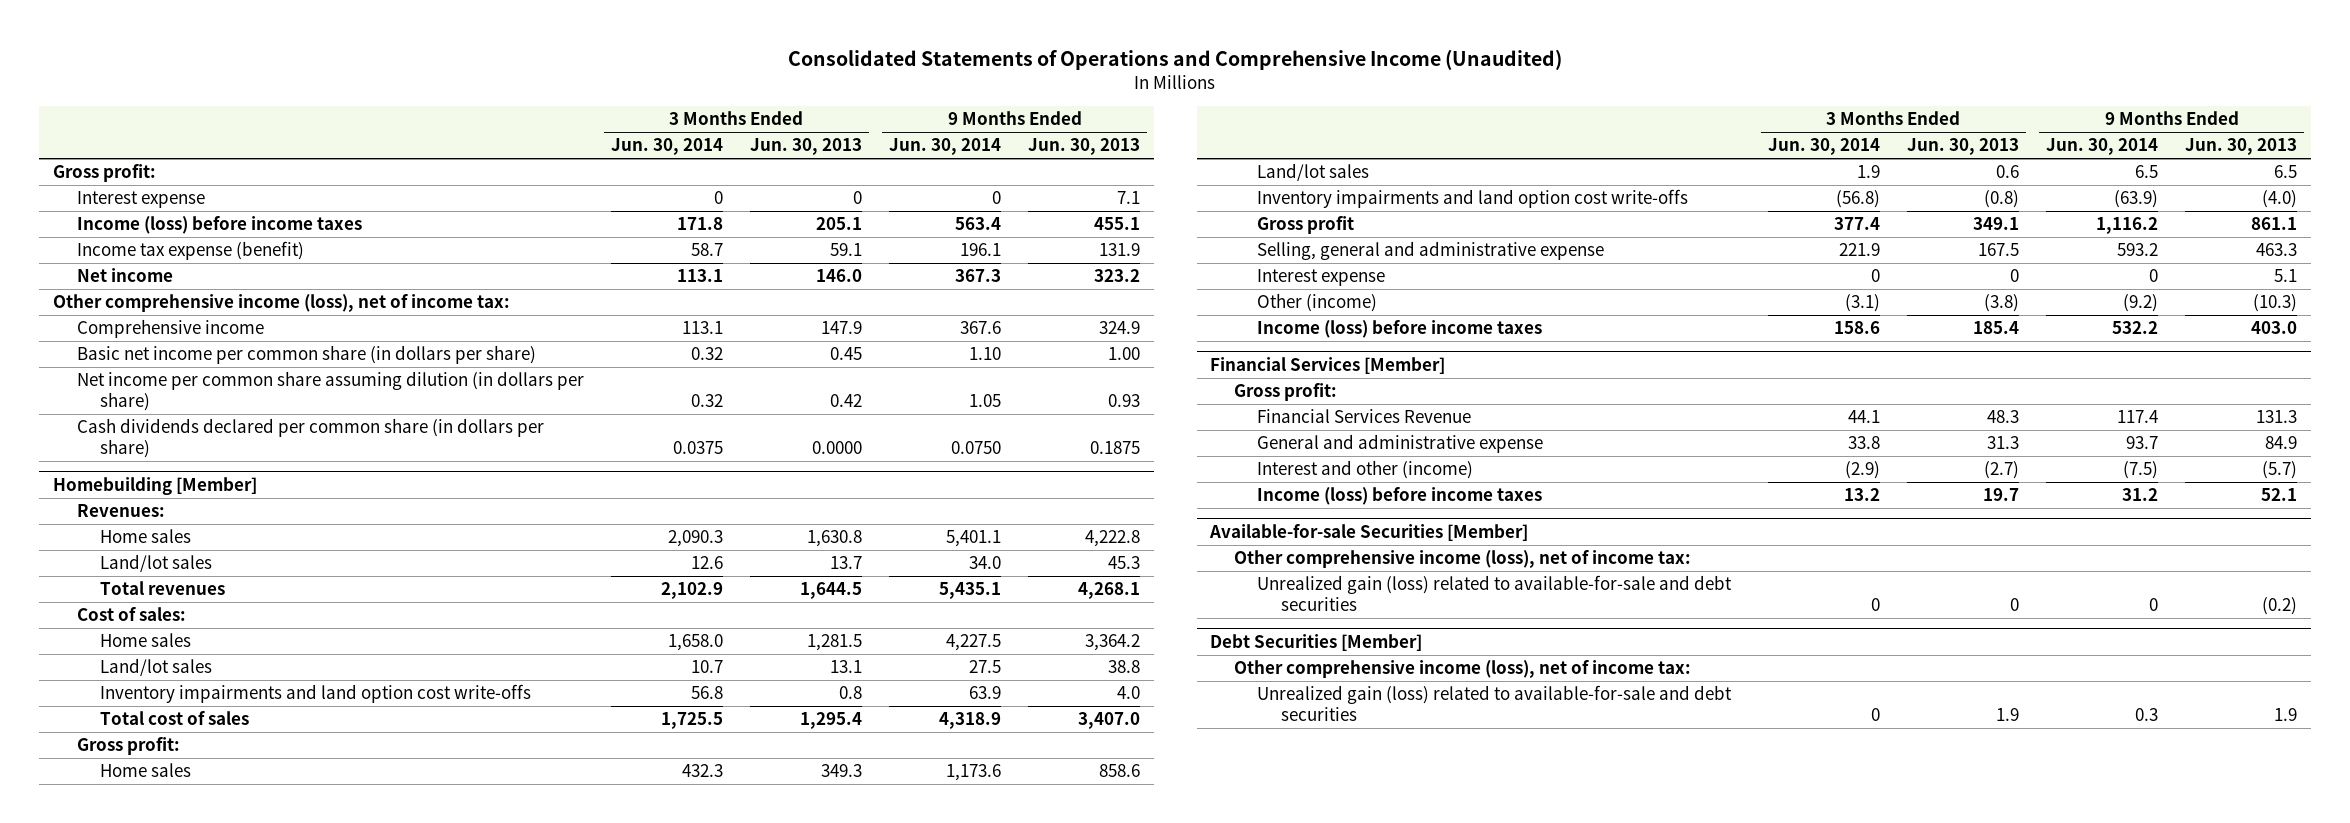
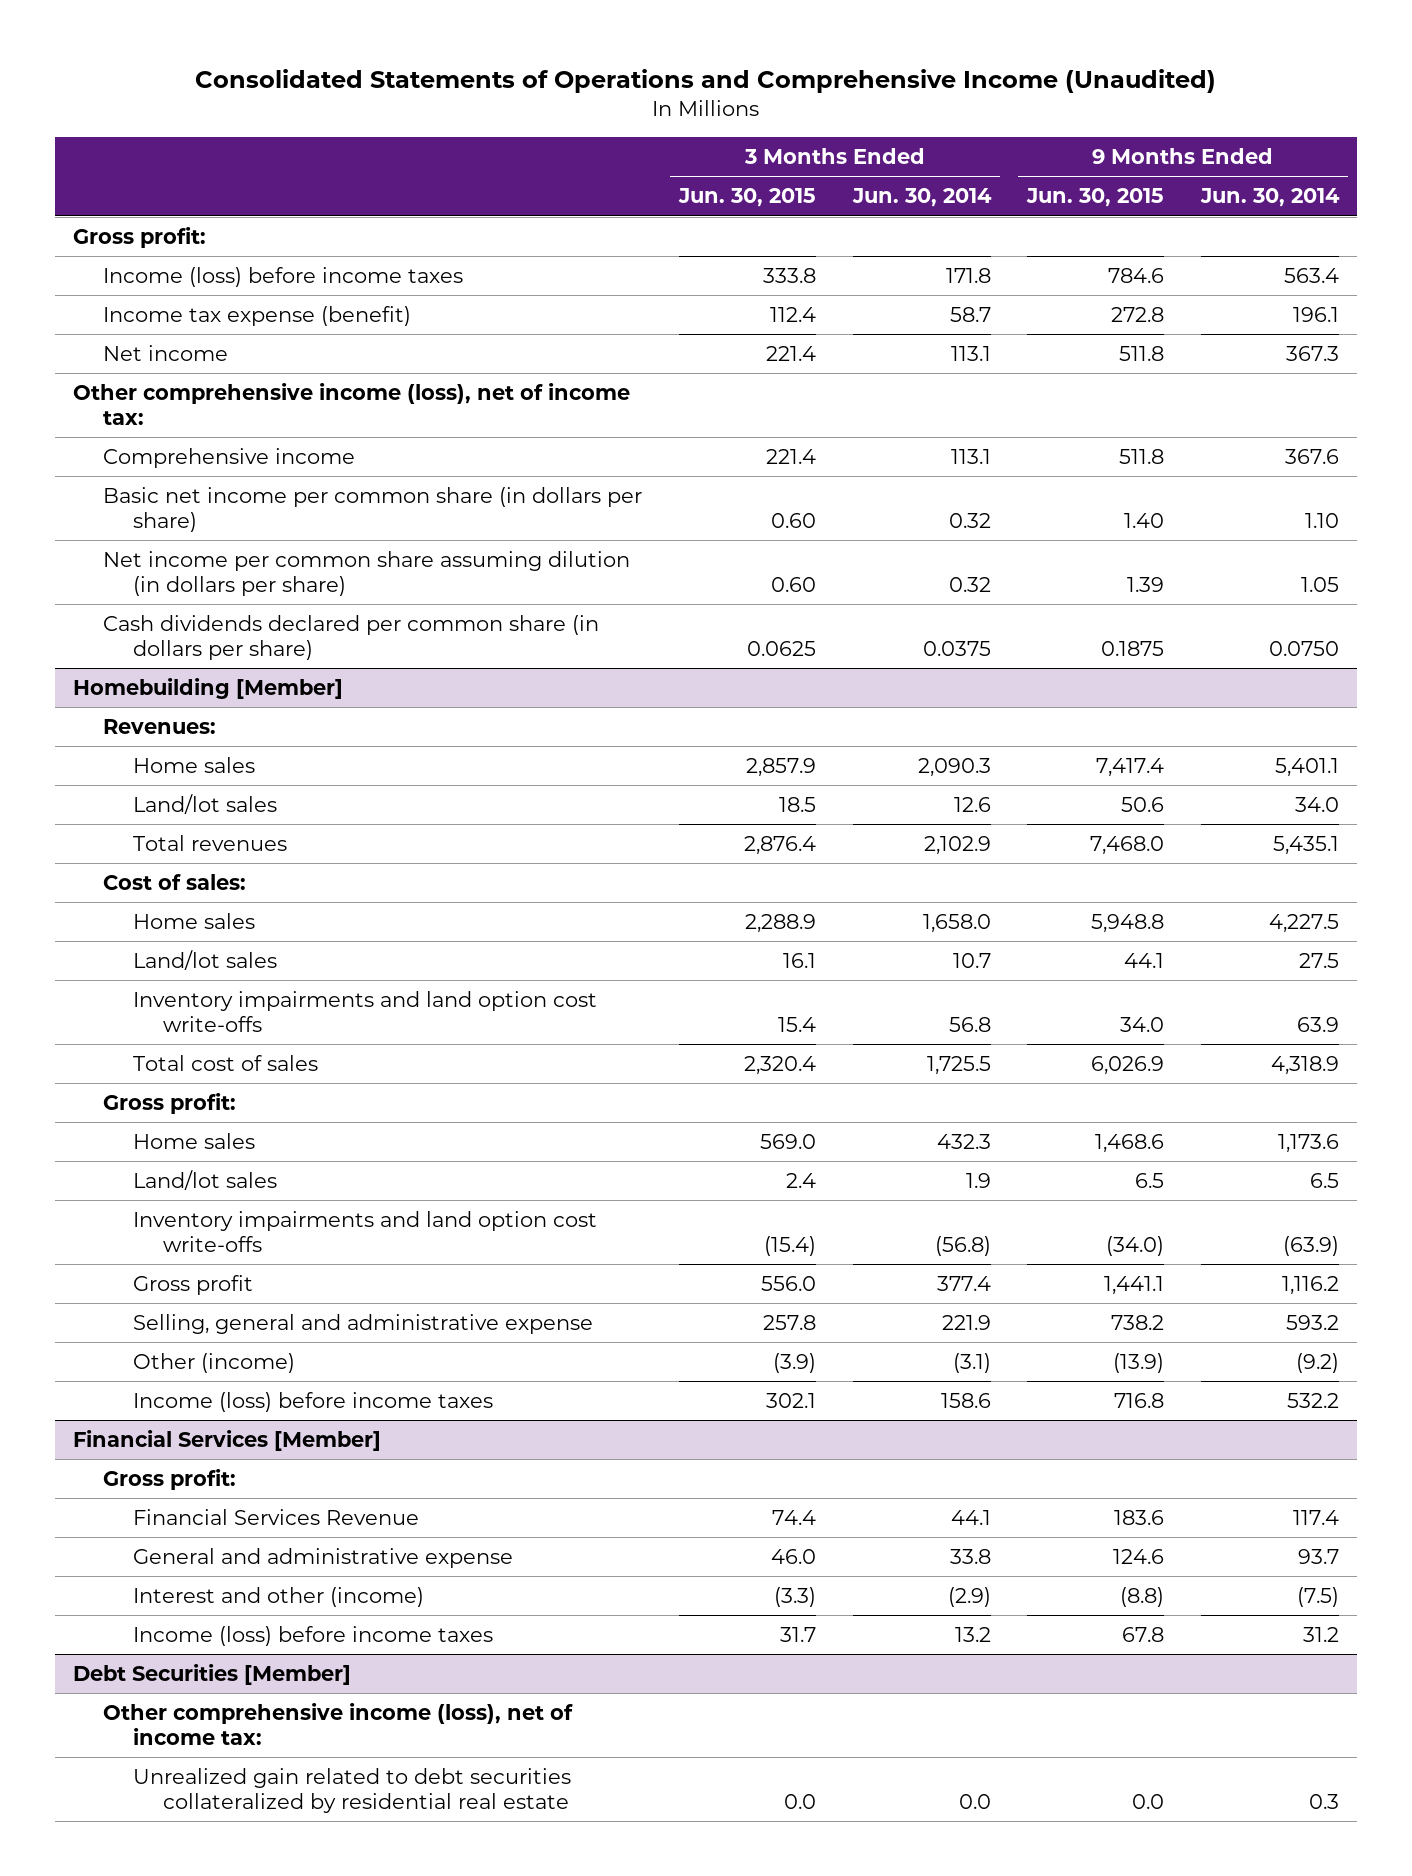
- | 3 Months Ended Jun. 30, 2014 | 3 Months Ended Jun. 30, 2013 | 9 Months Ended Jun. 30, 2014 | 9 Months Ended Jun. 30, 2013
+ | 3 Months Ended Jun. 30, 2015 | 3 Months Ended Jun. 30, 2014 | 9 Months Ended Jun. 30, 2015 | 9 Months Ended Jun. 30, 2014
- Interest expense | 0 | 0 | 0 | 7.1
@ Homebuilding [Member]
- Interest expense | 0 | 0 | 0 | 5.1
- Available-for-sale Securities [Member]
- Other comprehensive income (loss), net of income tax:
- Unrealized gain (loss) related to available-for-sale and debt securities | 0 | 0 | 0 | (0.2)
@ Debt Securities [Member]
- Unrealized gain (loss) related to available-for-sale and debt securities | 0 | 1.9 | 0.3 | 1.9
+ Unrealized gain related to debt securities collateralized by residential real estate | 0.0 | 0.0 | 0.0 | 0.3

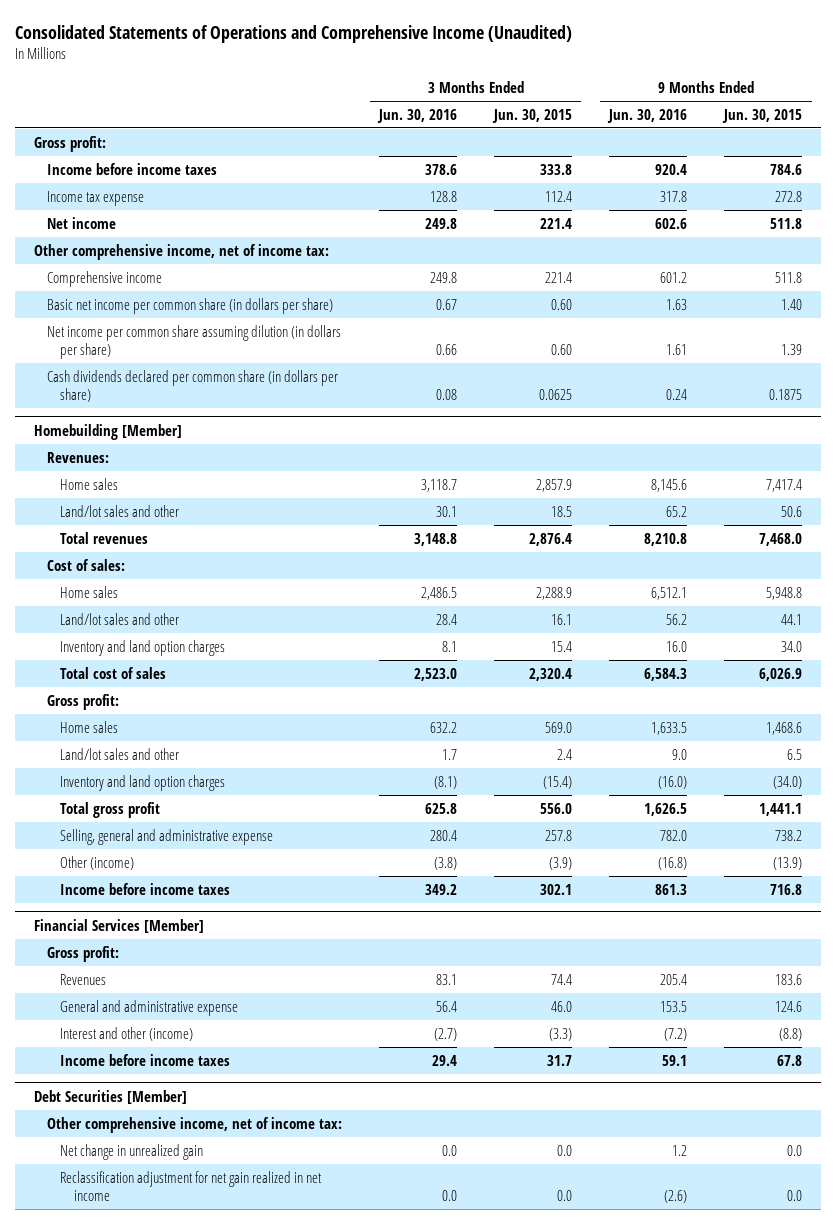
- | 3 Months Ended Jun. 30, 2015 | 3 Months Ended Jun. 30, 2014 | 9 Months Ended Jun. 30, 2015 | 9 Months Ended Jun. 30, 2014
+ | 3 Months Ended Jun. 30, 2016 | 3 Months Ended Jun. 30, 2015 | 9 Months Ended Jun. 30, 2016 | 9 Months Ended Jun. 30, 2015
- Income (loss) before income taxes | 333.8 | 171.8 | 784.6 | 563.4
- Income tax expense (benefit) | 112.4 | 58.7 | 272.8 | 196.1
+ Income before income taxes | 378.6 | 333.8 | 920.4 | 784.6
+ Income tax expense | 128.8 | 112.4 | 317.8 | 272.8
- Other comprehensive income (loss), net of income tax:
+ Other comprehensive income, net of income tax:
@ Homebuilding [Member]
- Land/lot sales | 18.5 | 12.6 | 50.6 | 34.0
+ Land/lot sales and other | 30.1 | 18.5 | 65.2 | 50.6
- Land/lot sales | 16.1 | 10.7 | 44.1 | 27.5
- Inventory impairments and land option cost write-offs | 15.4 | 56.8 | 34.0 | 63.9
+ Land/lot sales and other | 28.4 | 16.1 | 56.2 | 44.1
+ Inventory and land option charges | 8.1 | 15.4 | 16.0 | 34.0
- Land/lot sales | 2.4 | 1.9 | 6.5 | 6.5
- Inventory impairments and land option cost write-offs | (15.4) | (56.8) | (34.0) | (63.9)
- Gross profit | 556.0 | 377.4 | 1,441.1 | 1,116.2
+ Land/lot sales and other | 1.7 | 2.4 | 9.0 | 6.5
+ Inventory and land option charges | (8.1) | (15.4) | (16.0) | (34.0)
+ Total gross profit | 625.8 | 556.0 | 1,626.5 | 1,441.1
- Income (loss) before income taxes | 302.1 | 158.6 | 716.8 | 532.2
+ Income before income taxes | 349.2 | 302.1 | 861.3 | 716.8
@ Financial Services [Member]
- Financial Services Revenue | 74.4 | 44.1 | 183.6 | 117.4
+ Revenues | 83.1 | 74.4 | 205.4 | 183.6
- Income (loss) before income taxes | 31.7 | 13.2 | 67.8 | 31.2
+ Income before income taxes | 29.4 | 31.7 | 59.1 | 67.8
@ Debt Securities [Member]
- Other comprehensive income (loss), net of income tax:
- Unrealized gain related to debt securities collateralized by residential real estate | 0.0 | 0.0 | 0.0 | 0.3
+ Other comprehensive income, net of income tax:
+ Net change in unrealized gain | 0.0 | 0.0 | 1.2 | 0.0
+ Reclassification adjustment for net gain realized in net income | 0.0 | 0.0 | (2.6) | 0.0

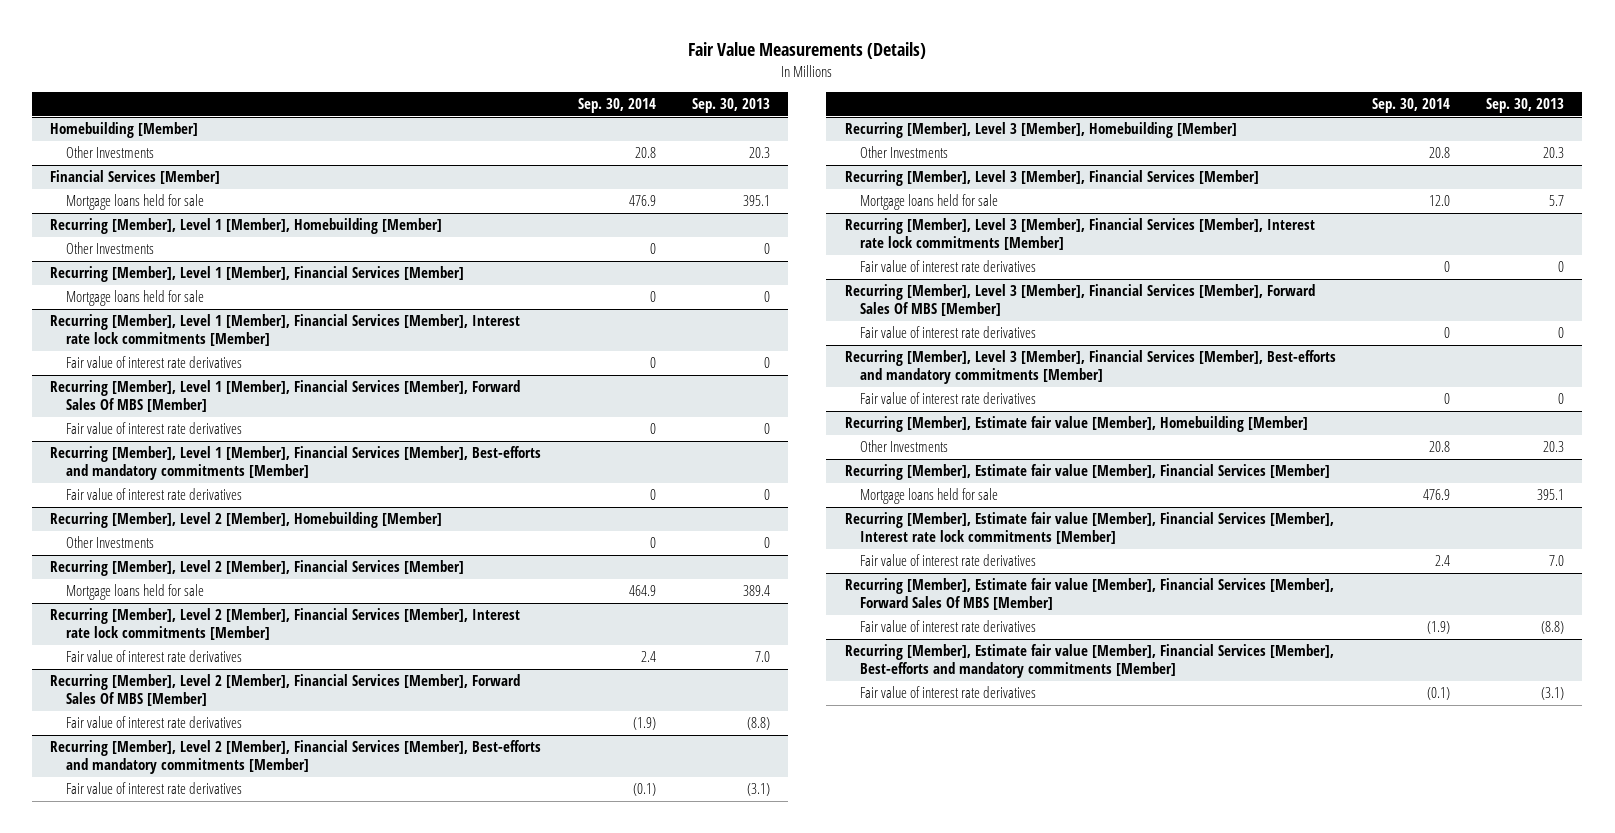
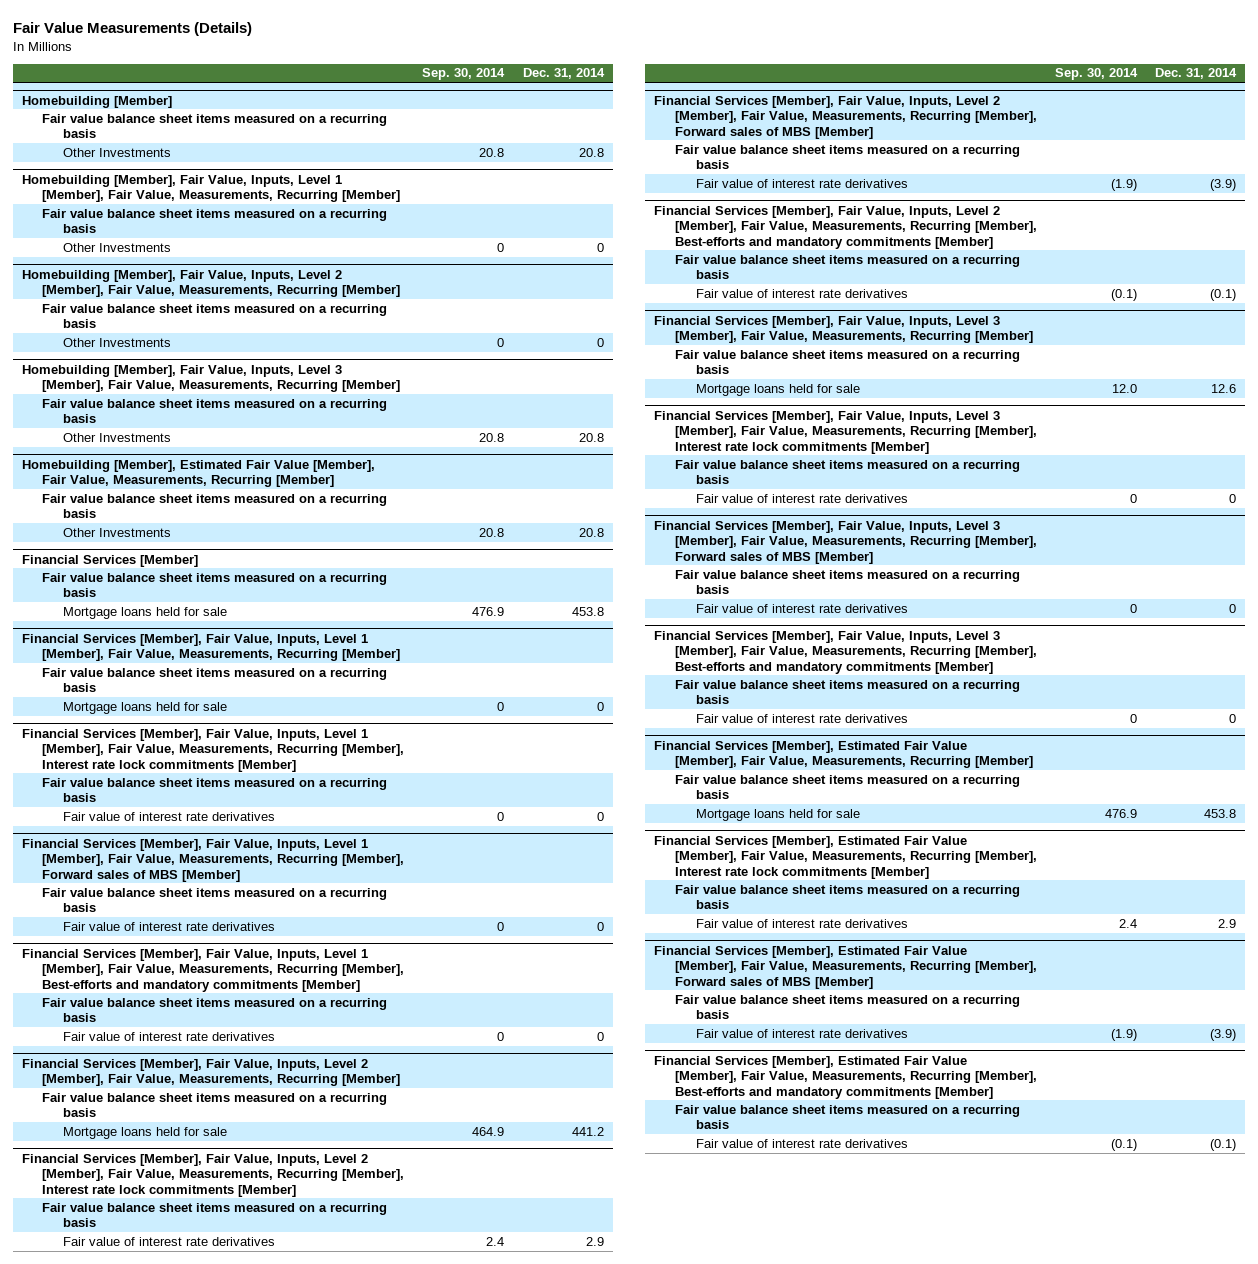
- | Sep. 30, 2014 | Sep. 30, 2013
+ | Sep. 30, 2014 | Dec. 31, 2014
@ Homebuilding [Member]
+ Fair value balance sheet items measured on a recurring basis
+ Homebuilding [Member], Fair Value, Inputs, Level 1 [Member], Fair Value, Measurements, Recurring [Member]
+ Fair value balance sheet items measured on a recurring basis
+ Other Investments | 0 | 0
+ Homebuilding [Member], Fair Value, Inputs, Level 2 [Member], Fair Value, Measurements, Recurring [Member]
+ Fair value balance sheet items measured on a recurring basis
+ Other Investments | 0 | 0
+ Homebuilding [Member], Fair Value, Inputs, Level 3 [Member], Fair Value, Measurements, Recurring [Member]
+ Fair value balance sheet items measured on a recurring basis
+ Other Investments | 20.8 | 20.8
+ Homebuilding [Member], Estimated Fair Value [Member], Fair Value, Measurements, Recurring [Member]
+ Fair value balance sheet items measured on a recurring basis
+ Other Investments | 20.8 | 20.8
@ Financial Services [Member]
+ Fair value balance sheet items measured on a recurring basis
- Recurring [Member], Level 1 [Member], Homebuilding [Member]
- Other Investments | 0 | 0
- Recurring [Member], Level 1 [Member], Financial Services [Member]
+ Financial Services [Member], Fair Value, Inputs, Level 1 [Member], Fair Value, Measurements, Recurring [Member]
+ Fair value balance sheet items measured on a recurring basis
- Recurring [Member], Level 1 [Member], Financial Services [Member], Interest rate lock commitments [Member]
+ Financial Services [Member], Fair Value, Inputs, Level 1 [Member], Fair Value, Measurements, Recurring [Member], Interest rate lock commitments [Member]
+ Fair value balance sheet items measured on a recurring basis
- Recurring [Member], Level 1 [Member], Financial Services [Member], Forward Sales Of MBS [Member]
+ Financial Services [Member], Fair Value, Inputs, Level 1 [Member], Fair Value, Measurements, Recurring [Member], Forward sales of MBS [Member]
+ Fair value balance sheet items measured on a recurring basis
- Recurring [Member], Level 1 [Member], Financial Services [Member], Best-efforts and mandatory commitments [Member]
+ Financial Services [Member], Fair Value, Inputs, Level 1 [Member], Fair Value, Measurements, Recurring [Member], Best-efforts and mandatory commitments [Member]
+ Fair value balance sheet items measured on a recurring basis
- Recurring [Member], Level 2 [Member], Homebuilding [Member]
- Other Investments | 0 | 0
- Recurring [Member], Level 2 [Member], Financial Services [Member]
+ Financial Services [Member], Fair Value, Inputs, Level 2 [Member], Fair Value, Measurements, Recurring [Member]
+ Fair value balance sheet items measured on a recurring basis
- Recurring [Member], Level 2 [Member], Financial Services [Member], Interest rate lock commitments [Member]
+ Financial Services [Member], Fair Value, Inputs, Level 2 [Member], Fair Value, Measurements, Recurring [Member], Interest rate lock commitments [Member]
+ Fair value balance sheet items measured on a recurring basis
- Recurring [Member], Level 2 [Member], Financial Services [Member], Forward Sales Of MBS [Member]
+ Financial Services [Member], Fair Value, Inputs, Level 2 [Member], Fair Value, Measurements, Recurring [Member], Forward sales of MBS [Member]
+ Fair value balance sheet items measured on a recurring basis
- Recurring [Member], Level 2 [Member], Financial Services [Member], Best-efforts and mandatory commitments [Member]
+ Financial Services [Member], Fair Value, Inputs, Level 2 [Member], Fair Value, Measurements, Recurring [Member], Best-efforts and mandatory commitments [Member]
+ Fair value balance sheet items measured on a recurring basis
- Recurring [Member], Level 3 [Member], Homebuilding [Member]
- Other Investments | 20.8 | 20.3
- Recurring [Member], Level 3 [Member], Financial Services [Member]
+ Financial Services [Member], Fair Value, Inputs, Level 3 [Member], Fair Value, Measurements, Recurring [Member]
+ Fair value balance sheet items measured on a recurring basis
- Recurring [Member], Level 3 [Member], Financial Services [Member], Interest rate lock commitments [Member]
+ Financial Services [Member], Fair Value, Inputs, Level 3 [Member], Fair Value, Measurements, Recurring [Member], Interest rate lock commitments [Member]
+ Fair value balance sheet items measured on a recurring basis
- Recurring [Member], Level 3 [Member], Financial Services [Member], Forward Sales Of MBS [Member]
+ Financial Services [Member], Fair Value, Inputs, Level 3 [Member], Fair Value, Measurements, Recurring [Member], Forward sales of MBS [Member]
+ Fair value balance sheet items measured on a recurring basis
- Recurring [Member], Level 3 [Member], Financial Services [Member], Best-efforts and mandatory commitments [Member]
+ Financial Services [Member], Fair Value, Inputs, Level 3 [Member], Fair Value, Measurements, Recurring [Member], Best-efforts and mandatory commitments [Member]
+ Fair value balance sheet items measured on a recurring basis
- Recurring [Member], Estimate fair value [Member], Homebuilding [Member]
- Other Investments | 20.8 | 20.3
- Recurring [Member], Estimate fair value [Member], Financial Services [Member]
+ Financial Services [Member], Estimated Fair Value [Member], Fair Value, Measurements, Recurring [Member]
+ Fair value balance sheet items measured on a recurring basis
- Recurring [Member], Estimate fair value [Member], Financial Services [Member], Interest rate lock commitments [Member]
+ Financial Services [Member], Estimated Fair Value [Member], Fair Value, Measurements, Recurring [Member], Interest rate lock commitments [Member]
+ Fair value balance sheet items measured on a recurring basis
- Recurring [Member], Estimate fair value [Member], Financial Services [Member], Forward Sales Of MBS [Member]
+ Financial Services [Member], Estimated Fair Value [Member], Fair Value, Measurements, Recurring [Member], Forward sales of MBS [Member]
+ Fair value balance sheet items measured on a recurring basis
- Recurring [Member], Estimate fair value [Member], Financial Services [Member], Best-efforts and mandatory commitments [Member]
+ Financial Services [Member], Estimated Fair Value [Member], Fair Value, Measurements, Recurring [Member], Best-efforts and mandatory commitments [Member]
+ Fair value balance sheet items measured on a recurring basis

